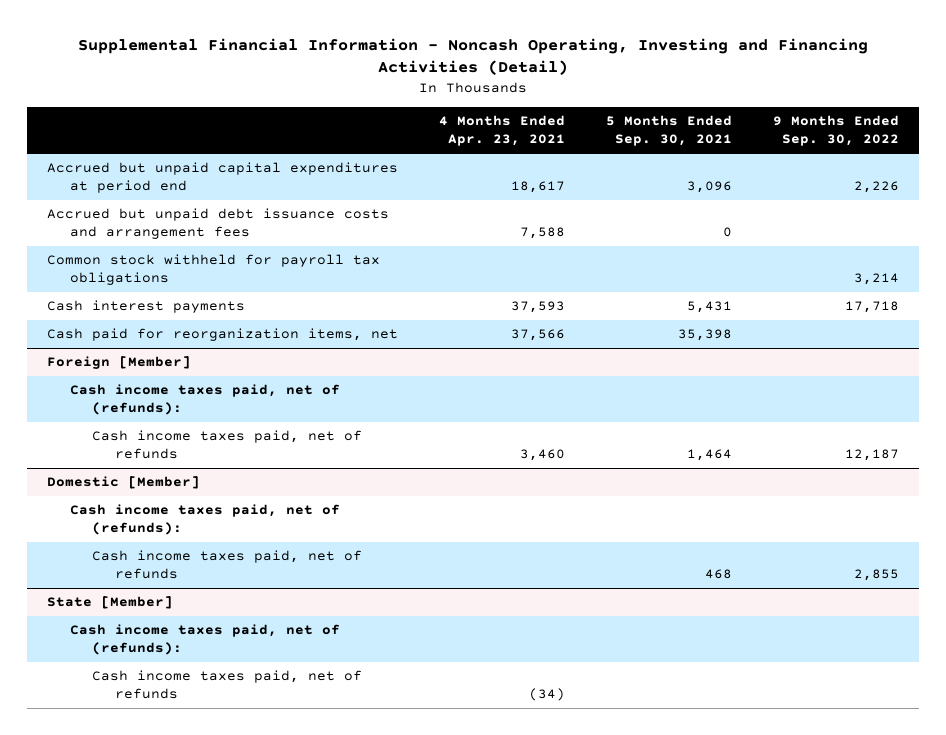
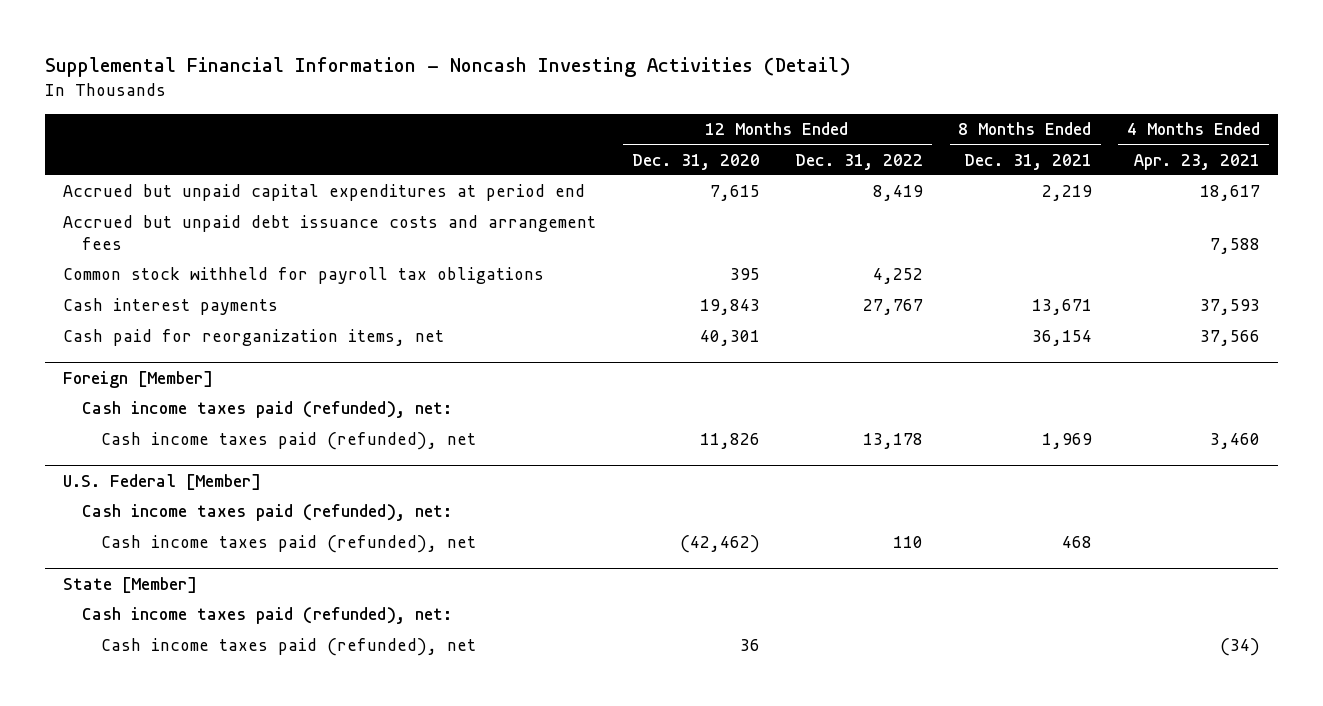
- Supplemental Financial Information - Noncash Operating, Investing and Financing Activities (Detail)
+ Supplemental Financial Information - Noncash Investing Activities (Detail)
- | 4 Months Ended Apr. 23, 2021 | 5 Months Ended Sep. 30, 2021 | 9 Months Ended Sep. 30, 2022
+ | 12 Months Ended Dec. 31, 2020 | 12 Months Ended Dec. 31, 2022 | 8 Months Ended Dec. 31, 2021 | 4 Months Ended Apr. 23, 2021
@ Foreign [Member]
- Cash income taxes paid, net of (refunds):
- Cash income taxes paid, net of refunds | 3,460 | 1,464 | 12,187
- Domestic [Member]
- Cash income taxes paid, net of (refunds):
- Cash income taxes paid, net of refunds | | 468 | 2,855
@ Foreign [Member]
+ Cash income taxes paid (refunded), net:
+ Cash income taxes paid (refunded), net | 11,826 | 13,178 | 1,969 | 3,460
+ U.S. Federal [Member]
+ Cash income taxes paid (refunded), net:
+ Cash income taxes paid (refunded), net | (42,462) | 110 | 468 |
@ State [Member]
- Cash income taxes paid, net of (refunds):
- Cash income taxes paid, net of refunds | (34) | |
+ Cash income taxes paid (refunded), net:
+ Cash income taxes paid (refunded), net | 36 | | | (34)

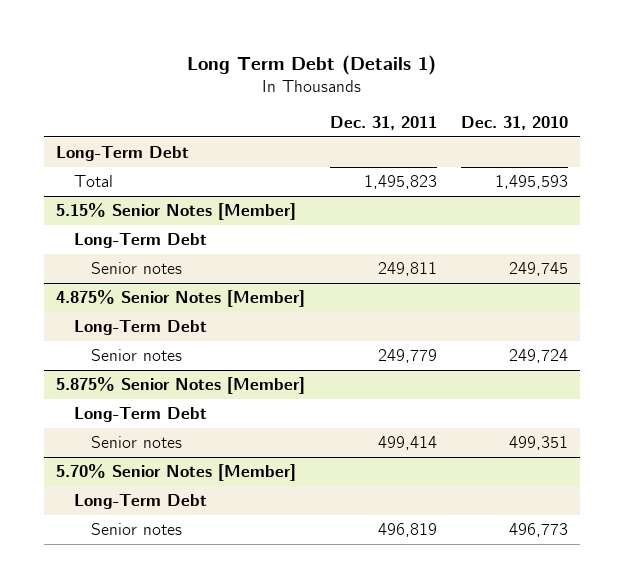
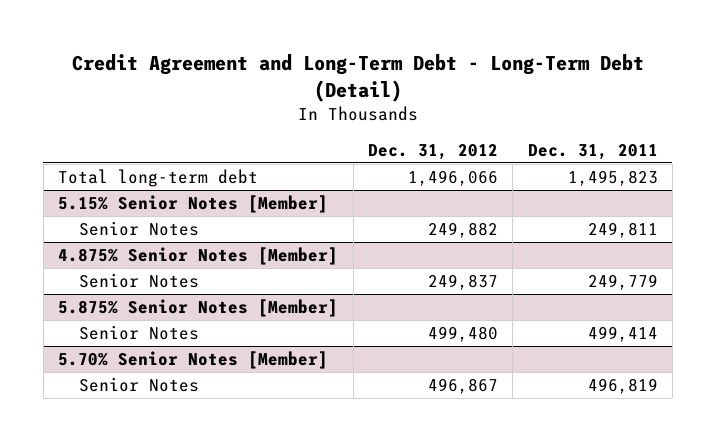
- Long Term Debt (Details 1)
+ Credit Agreement and Long-Term Debt - Long-Term Debt (Detail)
- | Dec. 31, 2011 | Dec. 31, 2010
+ | Dec. 31, 2012 | Dec. 31, 2011
- Long-Term Debt
- Total | 1,495,823 | 1,495,593
+ Total long-term debt | 1,496,066 | 1,495,823
@ 5.15% Senior Notes [Member]
- Long-Term Debt
- Senior notes | 249,811 | 249,745
+ Senior Notes | 249,882 | 249,811
@ 4.875% Senior Notes [Member]
- Long-Term Debt
- Senior notes | 249,779 | 249,724
+ Senior Notes | 249,837 | 249,779
@ 5.875% Senior Notes [Member]
- Long-Term Debt
- Senior notes | 499,414 | 499,351
+ Senior Notes | 499,480 | 499,414
@ 5.70% Senior Notes [Member]
- Long-Term Debt
- Senior notes | 496,819 | 496,773
+ Senior Notes | 496,867 | 496,819

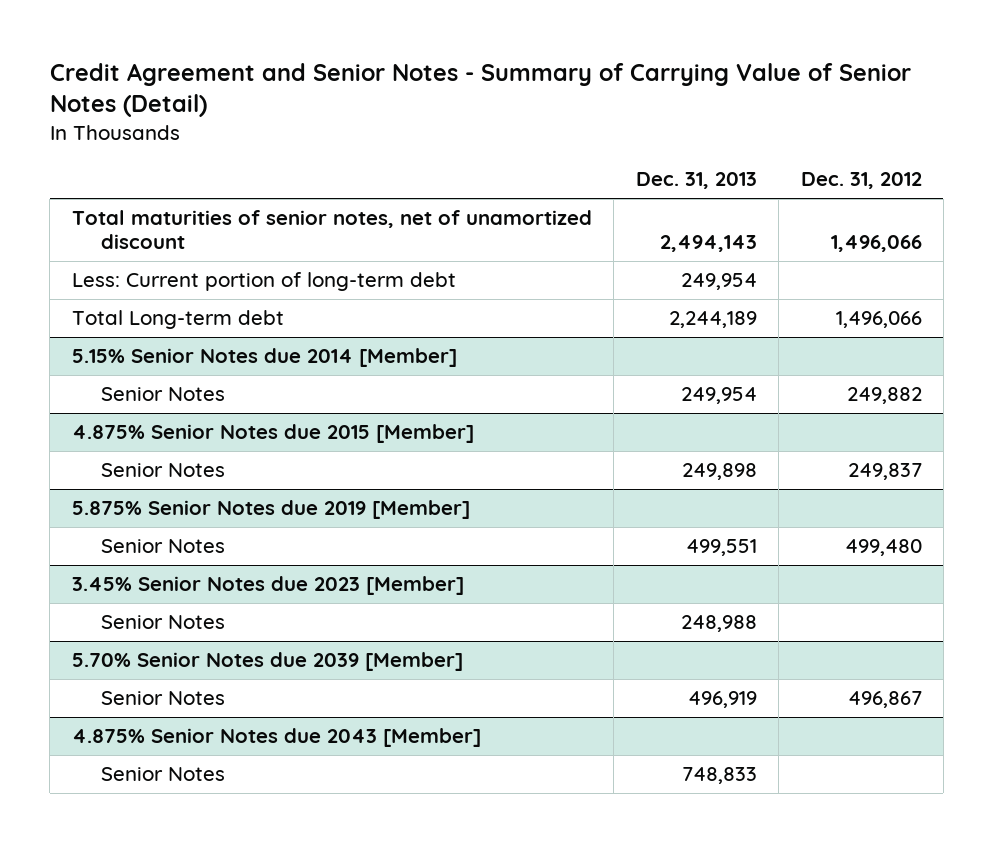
- Credit Agreement and Long-Term Debt - Long-Term Debt (Detail)
+ Credit Agreement and Senior Notes - Summary of Carrying Value of Senior Notes (Detail)
- | Dec. 31, 2012 | Dec. 31, 2011
+ | Dec. 31, 2013 | Dec. 31, 2012
- Total long-term debt | 1,496,066 | 1,495,823
- 5.15% Senior Notes [Member]
+ Total maturities of senior notes, net of unamortized discount | 2,494,143 | 1,496,066
+ Less: Current portion of long-term debt | 249,954 |
+ Total Long-term debt | 2,244,189 | 1,496,066
+ 5.15% Senior Notes due 2014 [Member]
- 4.875% Senior Notes [Member]
+ 4.875% Senior Notes due 2015 [Member]
- 5.875% Senior Notes [Member]
+ 5.875% Senior Notes due 2019 [Member]
- 5.70% Senior Notes [Member]
+ 3.45% Senior Notes due 2023 [Member]
+ Senior Notes | 248,988 |
+ 5.70% Senior Notes due 2039 [Member]
+ 4.875% Senior Notes due 2043 [Member]
+ Senior Notes | 748,833 |

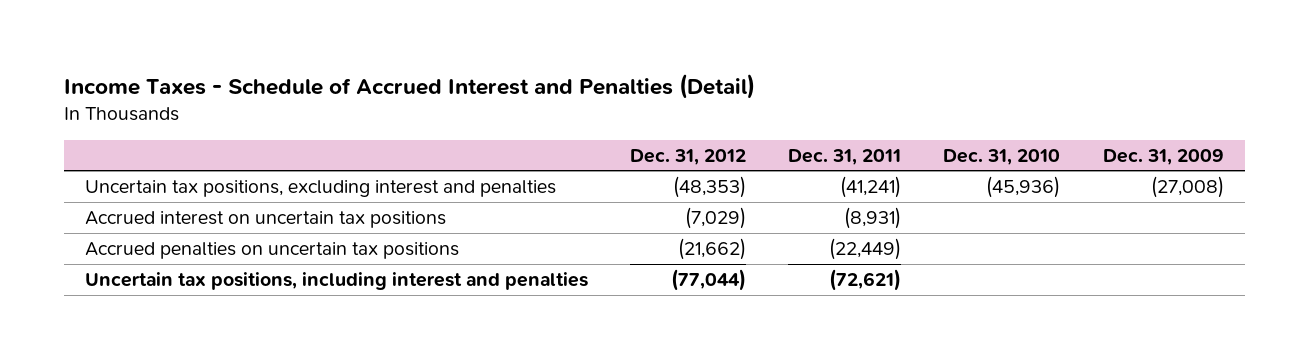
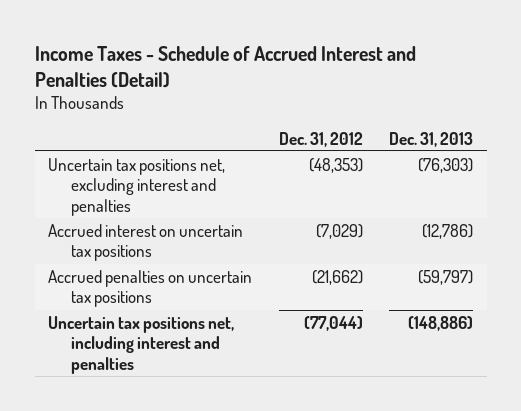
- | Dec. 31, 2012 | Dec. 31, 2011 | Dec. 31, 2010 | Dec. 31, 2009
+ | Dec. 31, 2012 | Dec. 31, 2013
- Uncertain tax positions, excluding interest and penalties | (48,353) | (41,241) | (45,936) | (27,008)
+ Uncertain tax positions net, excluding interest and penalties | (48,353) | (76,303)
- Uncertain tax positions, including interest and penalties | (77,044) | (72,621) | |
+ Uncertain tax positions net, including interest and penalties | (77,044) | (148,886)

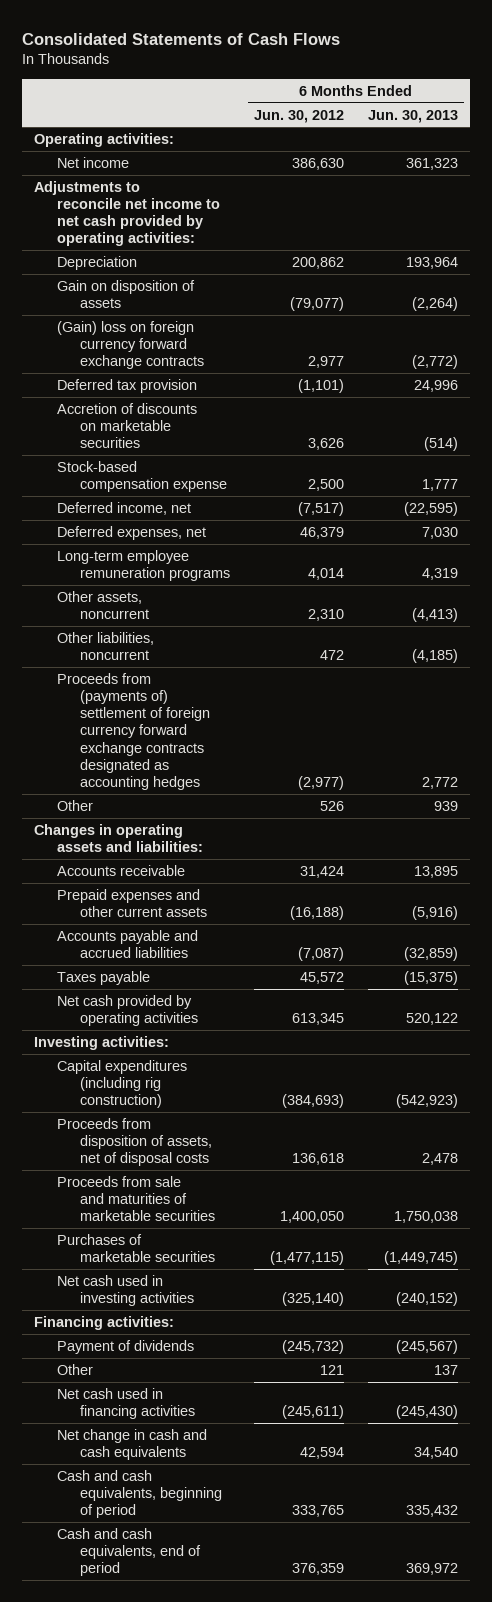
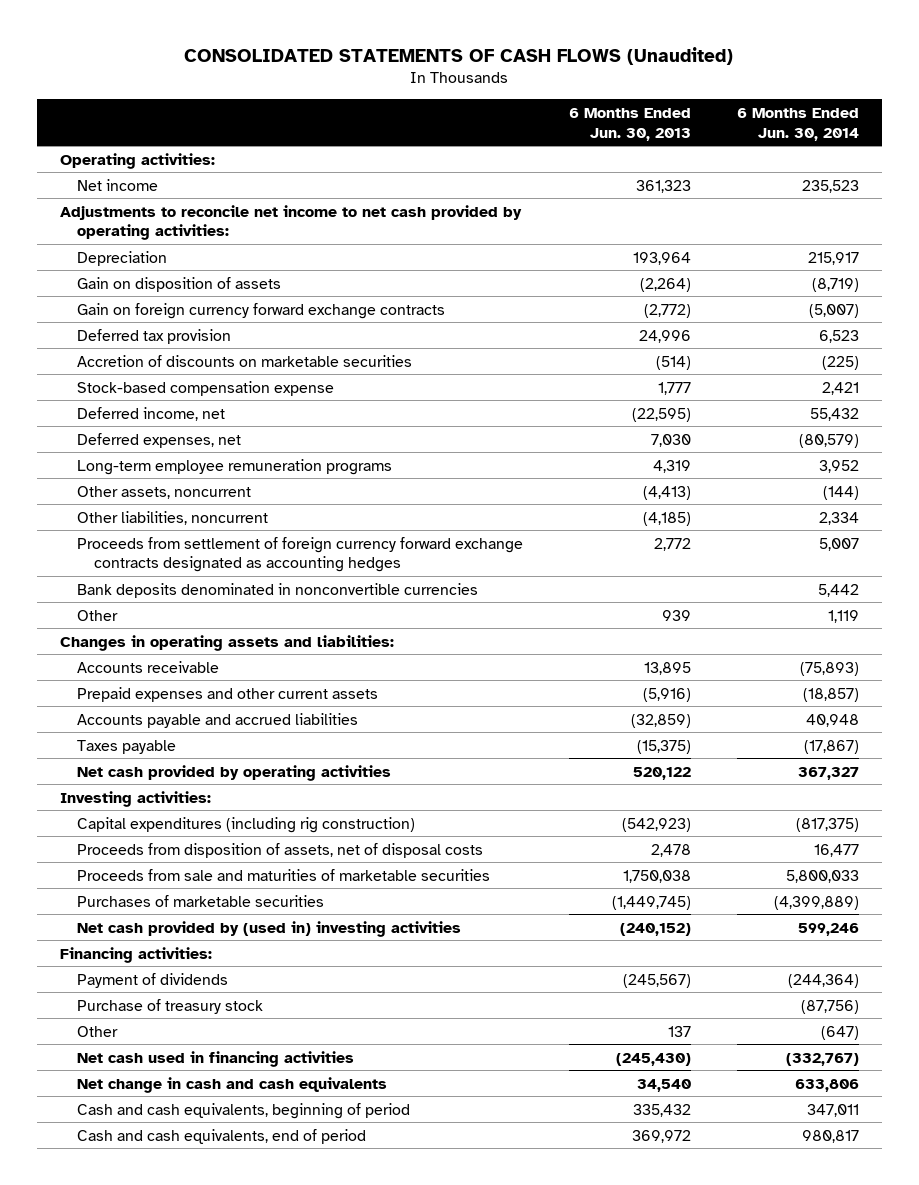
- Consolidated Statements of Cash Flows
+ CONSOLIDATED STATEMENTS OF CASH FLOWS (Unaudited)
- | 6 Months Ended Jun. 30, 2012 | 6 Months Ended Jun. 30, 2013
+ | 6 Months Ended Jun. 30, 2013 | 6 Months Ended Jun. 30, 2014
- (Gain) loss on foreign currency forward exchange contracts | 2,977 | (2,772)
+ Gain on foreign currency forward exchange contracts | (2,772) | (5,007)
- Proceeds from (payments of) settlement of foreign currency forward exchange contracts designated as accounting hedges | (2,977) | 2,772
+ Proceeds from settlement of foreign currency forward exchange contracts designated as accounting hedges | 2,772 | 5,007
+ Bank deposits denominated in nonconvertible currencies | | 5,442
- Net cash used in investing activities | (325,140) | (240,152)
+ Net cash provided by (used in) investing activities | (240,152) | 599,246
+ Purchase of treasury stock | | (87,756)

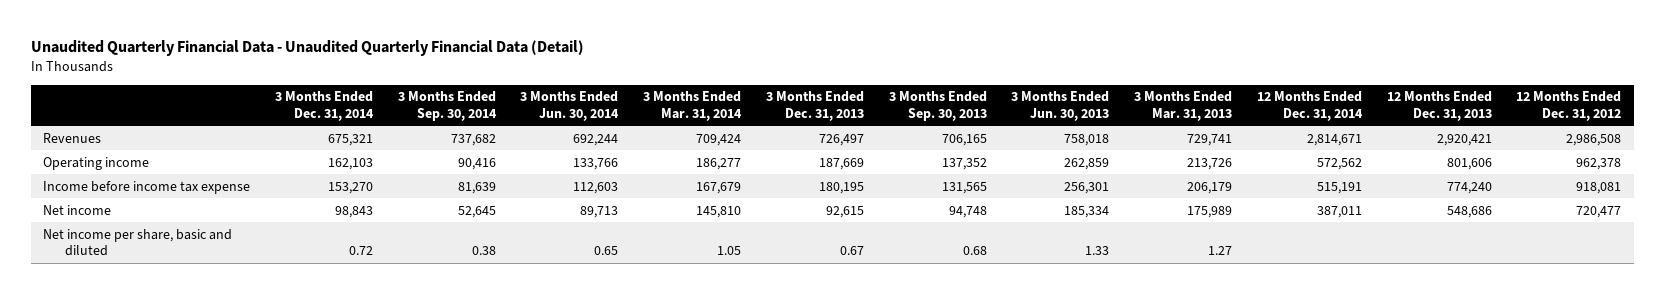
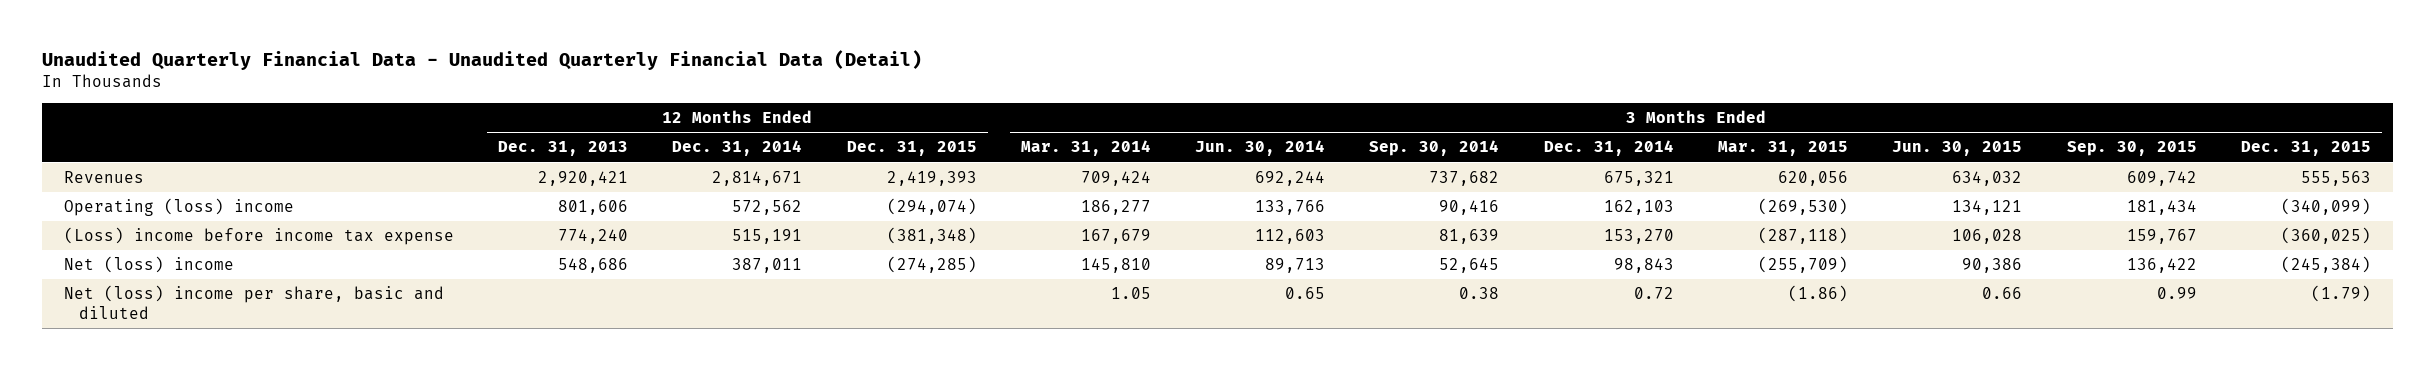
- | 3 Months Ended Dec. 31, 2014 | 3 Months Ended Sep. 30, 2014 | 3 Months Ended Jun. 30, 2014 | 3 Months Ended Mar. 31, 2014 | 3 Months Ended Dec. 31, 2013 | 3 Months Ended Sep. 30, 2013 | 3 Months Ended Jun. 30, 2013 | 3 Months Ended Mar. 31, 2013 | 12 Months Ended Dec. 31, 2014 | 12 Months Ended Dec. 31, 2013 | 12 Months Ended Dec. 31, 2012
+ | 12 Months Ended Dec. 31, 2013 | 12 Months Ended Dec. 31, 2014 | 12 Months Ended Dec. 31, 2015 | 3 Months Ended Mar. 31, 2014 | 3 Months Ended Jun. 30, 2014 | 3 Months Ended Sep. 30, 2014 | 3 Months Ended Dec. 31, 2014 | 3 Months Ended Mar. 31, 2015 | 3 Months Ended Jun. 30, 2015 | 3 Months Ended Sep. 30, 2015 | 3 Months Ended Dec. 31, 2015
- Operating income | 162,103 | 90,416 | 133,766 | 186,277 | 187,669 | 137,352 | 262,859 | 213,726 | 572,562 | 801,606 | 962,378
- Income before income tax expense | 153,270 | 81,639 | 112,603 | 167,679 | 180,195 | 131,565 | 256,301 | 206,179 | 515,191 | 774,240 | 918,081
- Net income | 98,843 | 52,645 | 89,713 | 145,810 | 92,615 | 94,748 | 185,334 | 175,989 | 387,011 | 548,686 | 720,477
- Net income per share, basic and diluted | 0.72 | 0.38 | 0.65 | 1.05 | 0.67 | 0.68 | 1.33 | 1.27 | | |
+ Operating (loss) income | 801,606 | 572,562 | (294,074) | 186,277 | 133,766 | 90,416 | 162,103 | (269,530) | 134,121 | 181,434 | (340,099)
+ (Loss) income before income tax expense | 774,240 | 515,191 | (381,348) | 167,679 | 112,603 | 81,639 | 153,270 | (287,118) | 106,028 | 159,767 | (360,025)
+ Net (loss) income | 548,686 | 387,011 | (274,285) | 145,810 | 89,713 | 52,645 | 98,843 | (255,709) | 90,386 | 136,422 | (245,384)
+ Net (loss) income per share, basic and diluted | | | | 1.05 | 0.65 | 0.38 | 0.72 | (1.86) | 0.66 | 0.99 | (1.79)

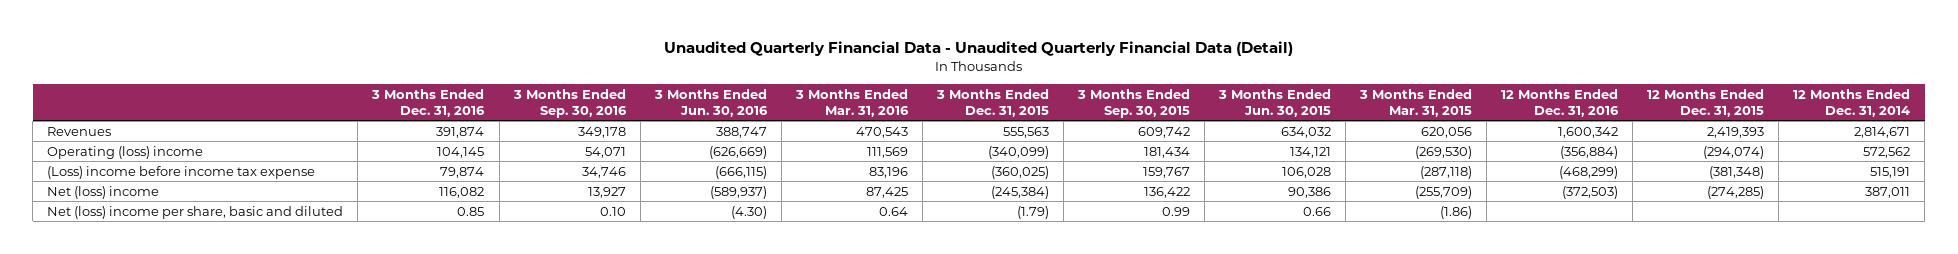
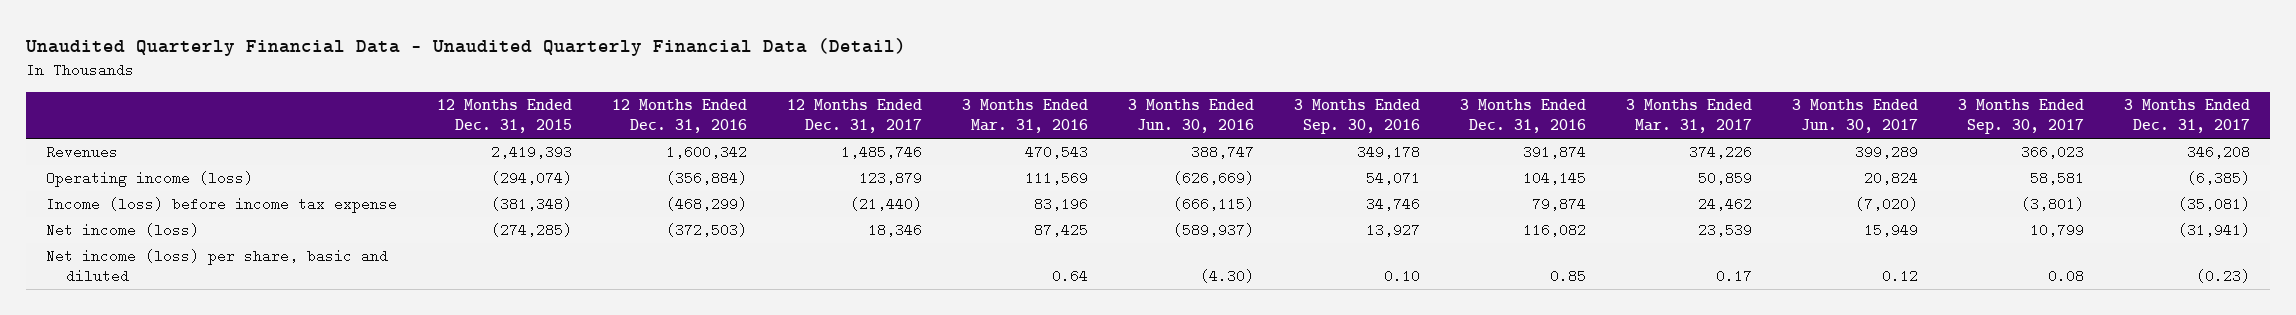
- | 3 Months Ended Dec. 31, 2016 | 3 Months Ended Sep. 30, 2016 | 3 Months Ended Jun. 30, 2016 | 3 Months Ended Mar. 31, 2016 | 3 Months Ended Dec. 31, 2015 | 3 Months Ended Sep. 30, 2015 | 3 Months Ended Jun. 30, 2015 | 3 Months Ended Mar. 31, 2015 | 12 Months Ended Dec. 31, 2016 | 12 Months Ended Dec. 31, 2015 | 12 Months Ended Dec. 31, 2014
+ | 12 Months Ended Dec. 31, 2015 | 12 Months Ended Dec. 31, 2016 | 12 Months Ended Dec. 31, 2017 | 3 Months Ended Mar. 31, 2016 | 3 Months Ended Jun. 30, 2016 | 3 Months Ended Sep. 30, 2016 | 3 Months Ended Dec. 31, 2016 | 3 Months Ended Mar. 31, 2017 | 3 Months Ended Jun. 30, 2017 | 3 Months Ended Sep. 30, 2017 | 3 Months Ended Dec. 31, 2017
- Operating (loss) income | 104,145 | 54,071 | (626,669) | 111,569 | (340,099) | 181,434 | 134,121 | (269,530) | (356,884) | (294,074) | 572,562
- (Loss) income before income tax expense | 79,874 | 34,746 | (666,115) | 83,196 | (360,025) | 159,767 | 106,028 | (287,118) | (468,299) | (381,348) | 515,191
- Net (loss) income | 116,082 | 13,927 | (589,937) | 87,425 | (245,384) | 136,422 | 90,386 | (255,709) | (372,503) | (274,285) | 387,011
- Net (loss) income per share, basic and diluted | 0.85 | 0.10 | (4.30) | 0.64 | (1.79) | 0.99 | 0.66 | (1.86) | | |
+ Operating income (loss) | (294,074) | (356,884) | 123,879 | 111,569 | (626,669) | 54,071 | 104,145 | 50,859 | 20,824 | 58,581 | (6,385)
+ Income (loss) before income tax expense | (381,348) | (468,299) | (21,440) | 83,196 | (666,115) | 34,746 | 79,874 | 24,462 | (7,020) | (3,801) | (35,081)
+ Net income (loss) | (274,285) | (372,503) | 18,346 | 87,425 | (589,937) | 13,927 | 116,082 | 23,539 | 15,949 | 10,799 | (31,941)
+ Net income (loss) per share, basic and diluted | | | | 0.64 | (4.30) | 0.10 | 0.85 | 0.17 | 0.12 | 0.08 | (0.23)

